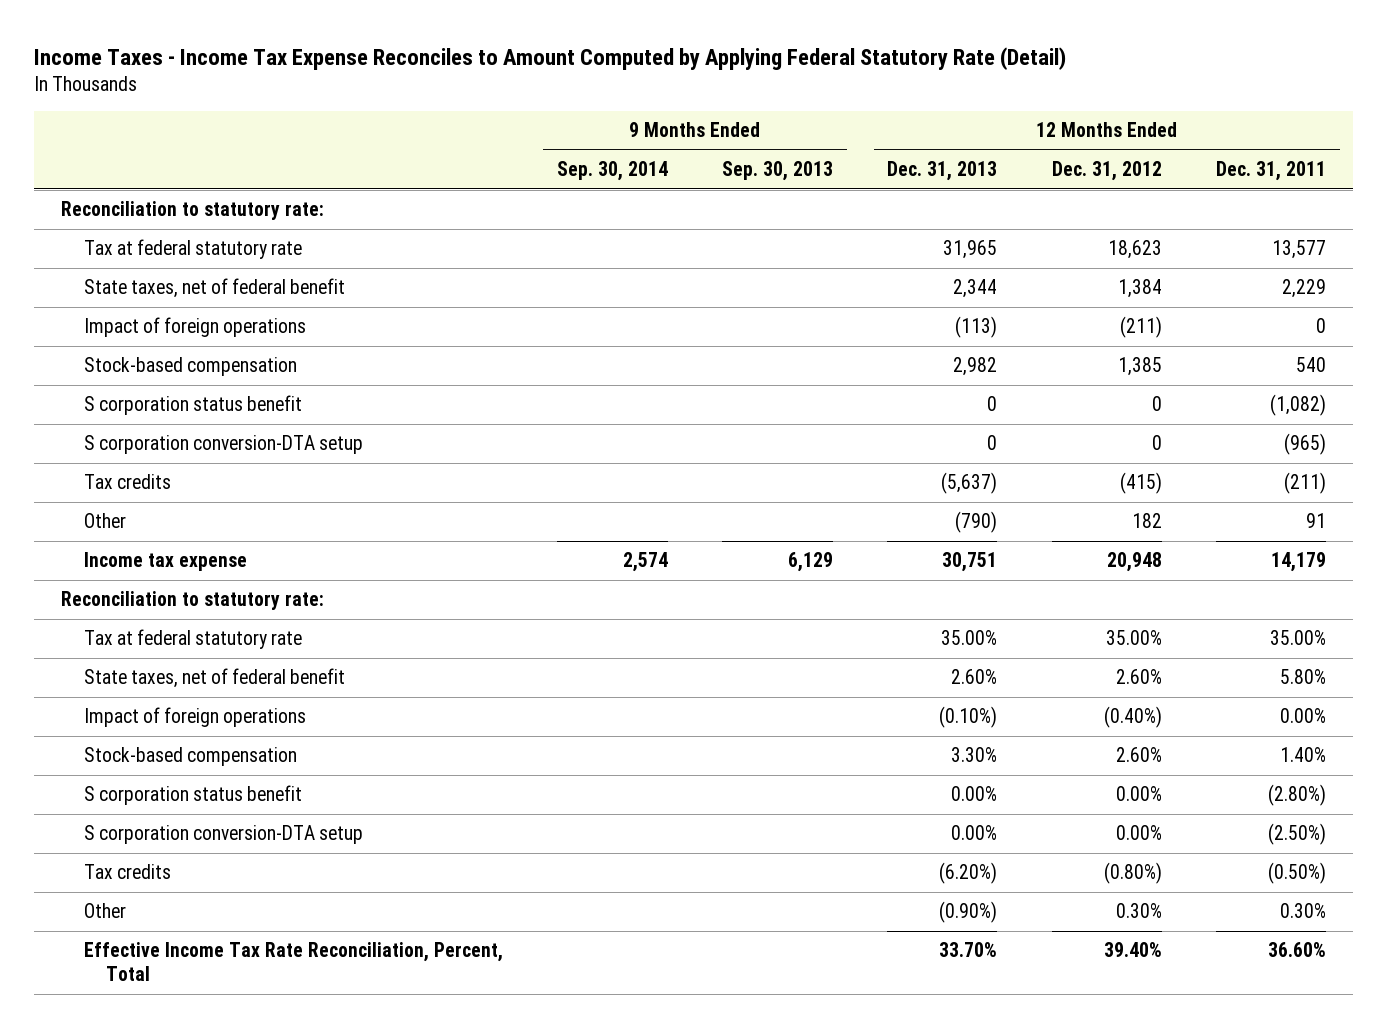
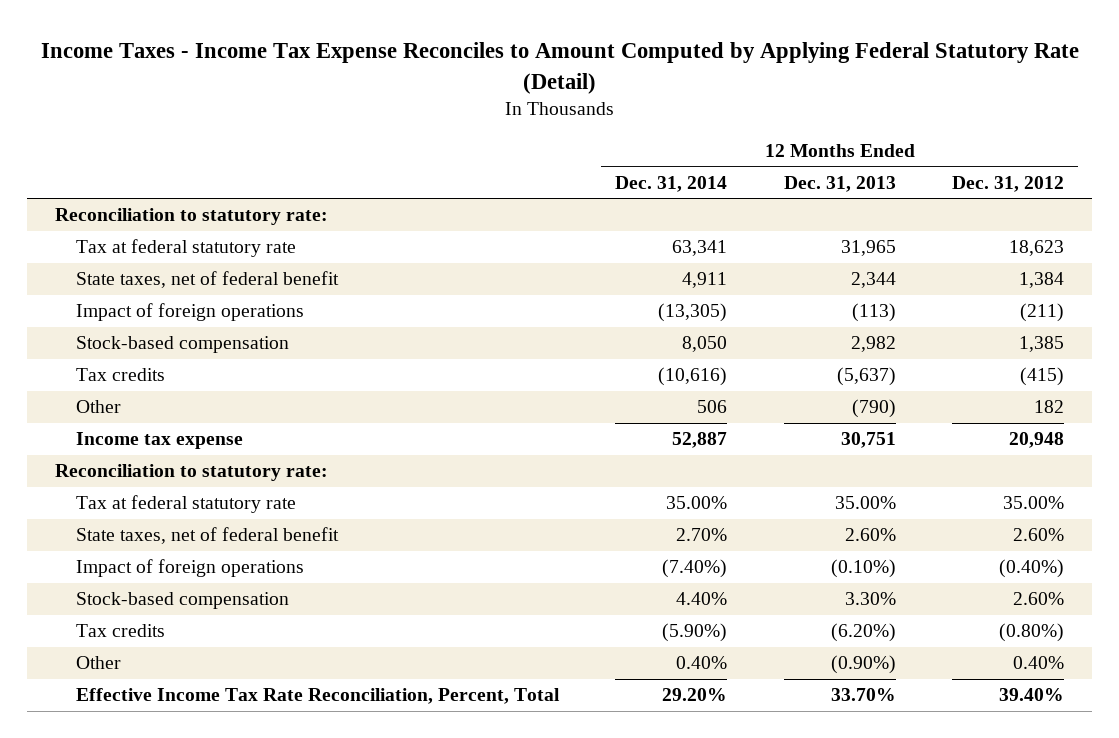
- | 9 Months Ended Sep. 30, 2014 | 9 Months Ended Sep. 30, 2013 | 12 Months Ended Dec. 31, 2013 | 12 Months Ended Dec. 31, 2012 | 12 Months Ended Dec. 31, 2011
+ | 12 Months Ended Dec. 31, 2014 | 12 Months Ended Dec. 31, 2013 | 12 Months Ended Dec. 31, 2012
- S corporation status benefit | | | 0 | 0 | (1,082)
- S corporation conversion-DTA setup | | | 0 | 0 | (965)
- S corporation status benefit | | | 0.00% | 0.00% | (2.80%)
- S corporation conversion-DTA setup | | | 0.00% | 0.00% | (2.50%)
- Other | | | (0.90%) | 0.30% | 0.30%
+ Other | 0.40% | (0.90%) | 0.40%

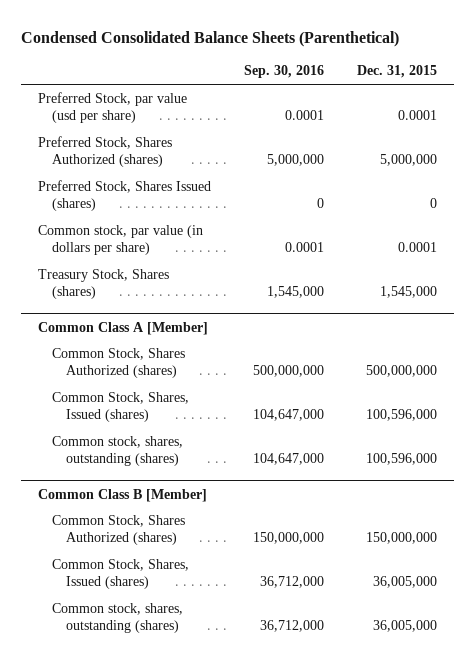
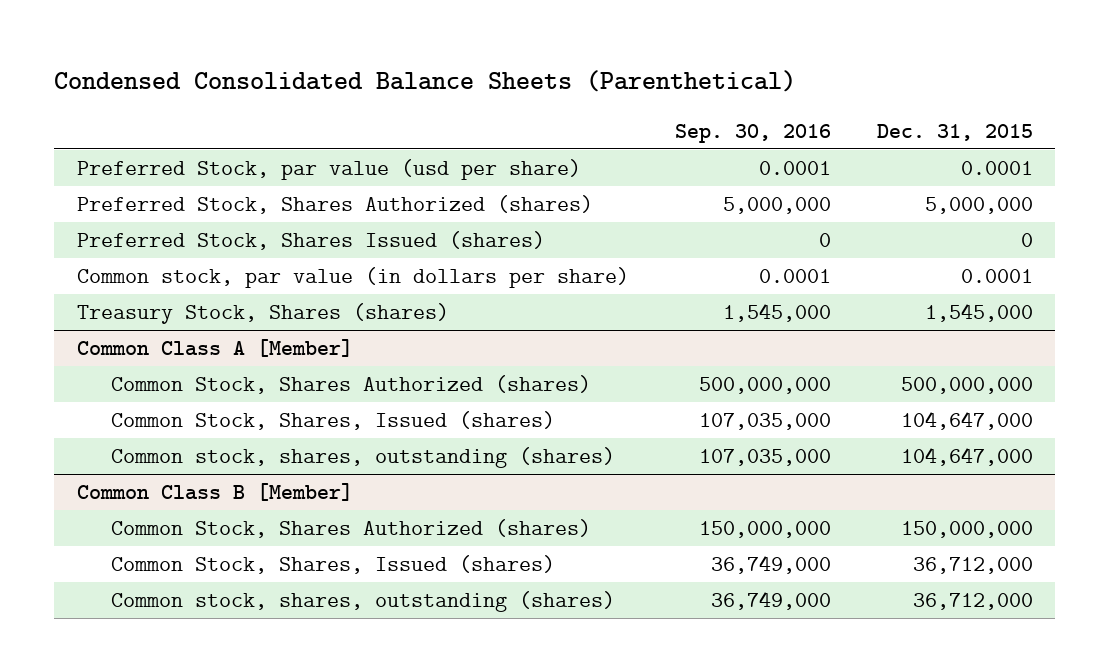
@ Common Class A [Member]
- Common Stock, Shares, Issued (shares) | 104,647,000 | 100,596,000
- Common stock, shares, outstanding (shares) | 104,647,000 | 100,596,000
+ Common Stock, Shares, Issued (shares) | 107,035,000 | 104,647,000
+ Common stock, shares, outstanding (shares) | 107,035,000 | 104,647,000
@ Common Class B [Member]
- Common Stock, Shares, Issued (shares) | 36,712,000 | 36,005,000
- Common stock, shares, outstanding (shares) | 36,712,000 | 36,005,000
+ Common Stock, Shares, Issued (shares) | 36,749,000 | 36,712,000
+ Common stock, shares, outstanding (shares) | 36,749,000 | 36,712,000

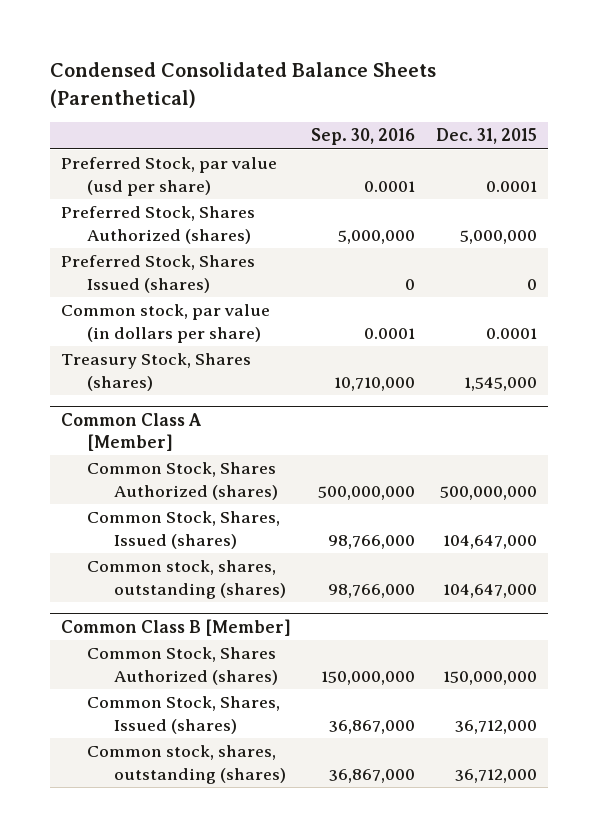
- Treasury Stock, Shares (shares) | 1,545,000 | 1,545,000
+ Treasury Stock, Shares (shares) | 10,710,000 | 1,545,000
@ Common Class A [Member]
- Common Stock, Shares, Issued (shares) | 107,035,000 | 104,647,000
- Common stock, shares, outstanding (shares) | 107,035,000 | 104,647,000
+ Common Stock, Shares, Issued (shares) | 98,766,000 | 104,647,000
+ Common stock, shares, outstanding (shares) | 98,766,000 | 104,647,000
@ Common Class B [Member]
- Common Stock, Shares, Issued (shares) | 36,749,000 | 36,712,000
- Common stock, shares, outstanding (shares) | 36,749,000 | 36,712,000
+ Common Stock, Shares, Issued (shares) | 36,867,000 | 36,712,000
+ Common stock, shares, outstanding (shares) | 36,867,000 | 36,712,000

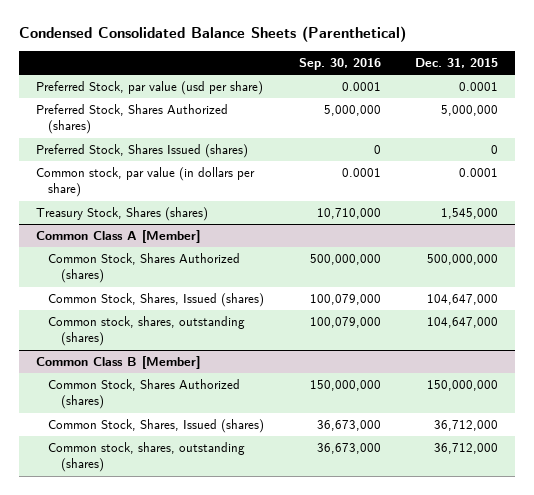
@ Common Class A [Member]
- Common Stock, Shares, Issued (shares) | 98,766,000 | 104,647,000
- Common stock, shares, outstanding (shares) | 98,766,000 | 104,647,000
+ Common Stock, Shares, Issued (shares) | 100,079,000 | 104,647,000
+ Common stock, shares, outstanding (shares) | 100,079,000 | 104,647,000
@ Common Class B [Member]
- Common Stock, Shares, Issued (shares) | 36,867,000 | 36,712,000
- Common stock, shares, outstanding (shares) | 36,867,000 | 36,712,000
+ Common Stock, Shares, Issued (shares) | 36,673,000 | 36,712,000
+ Common stock, shares, outstanding (shares) | 36,673,000 | 36,712,000

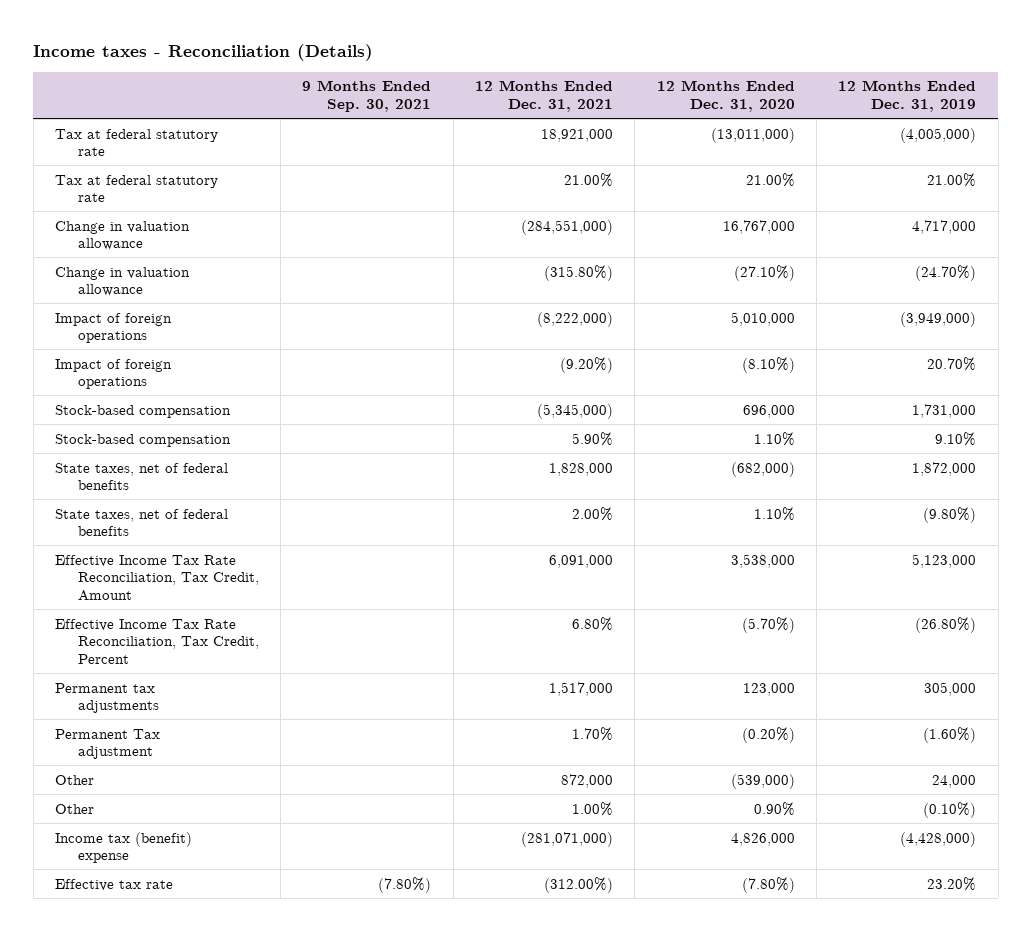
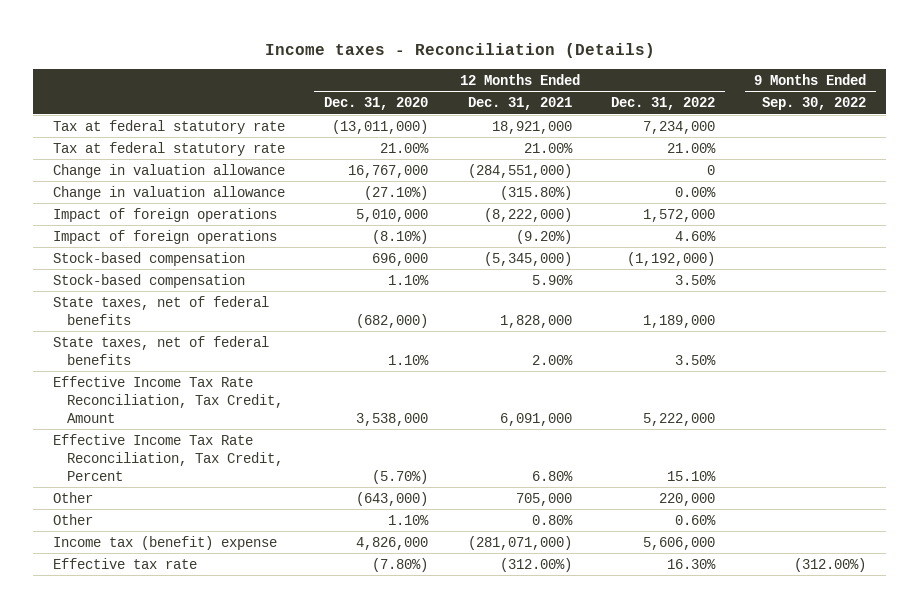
- | 9 Months Ended Sep. 30, 2021 | 12 Months Ended Dec. 31, 2021 | 12 Months Ended Dec. 31, 2020 | 12 Months Ended Dec. 31, 2019
+ | 12 Months Ended Dec. 31, 2020 | 12 Months Ended Dec. 31, 2021 | 12 Months Ended Dec. 31, 2022 | 9 Months Ended Sep. 30, 2022
- Permanent tax adjustments | | 1,517,000 | 123,000 | 305,000
- Permanent Tax adjustment | | 1.70% | (0.20%) | (1.60%)
- Other | | 872,000 | (539,000) | 24,000
- Other | | 1.00% | 0.90% | (0.10%)
+ Other | (643,000) | 705,000 | 220,000 |
+ Other | 1.10% | 0.80% | 0.60% |

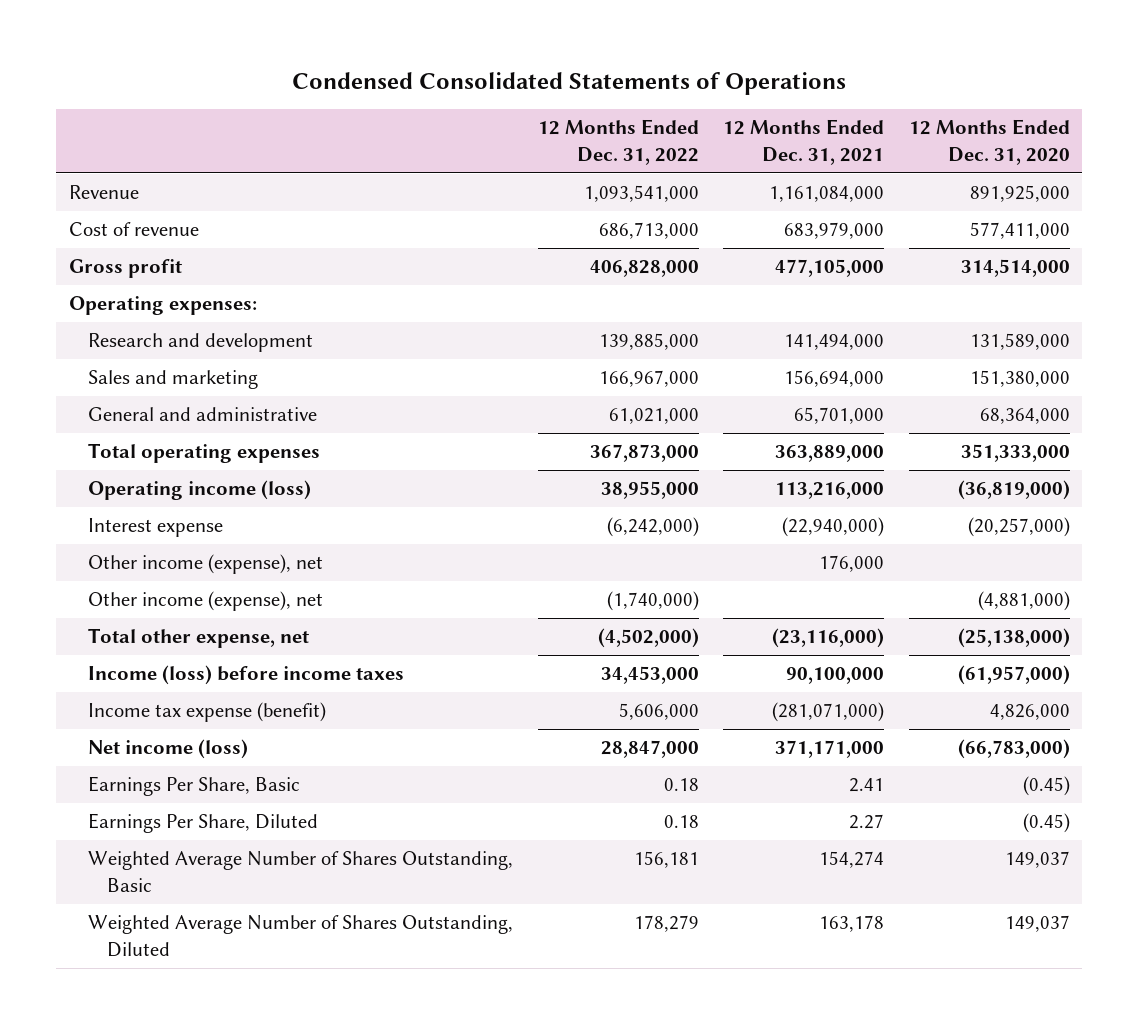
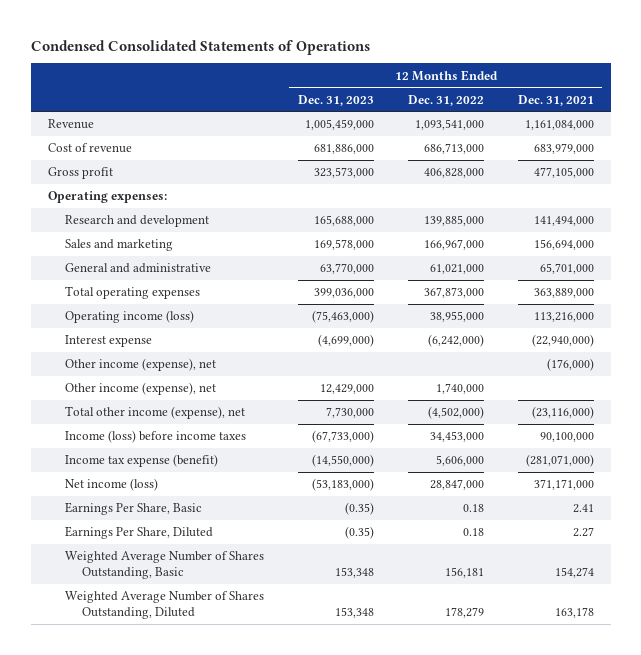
- | 12 Months Ended Dec. 31, 2022 | 12 Months Ended Dec. 31, 2021 | 12 Months Ended Dec. 31, 2020
+ | 12 Months Ended Dec. 31, 2023 | 12 Months Ended Dec. 31, 2022 | 12 Months Ended Dec. 31, 2021
- Other income (expense), net | | 176,000 |
- Other income (expense), net | (1,740,000) | | (4,881,000)
- Total other expense, net | (4,502,000) | (23,116,000) | (25,138,000)
+ Other income (expense), net | | | (176,000)
+ Other income (expense), net | 12,429,000 | 1,740,000 |
+ Total other income (expense), net | 7,730,000 | (4,502,000) | (23,116,000)

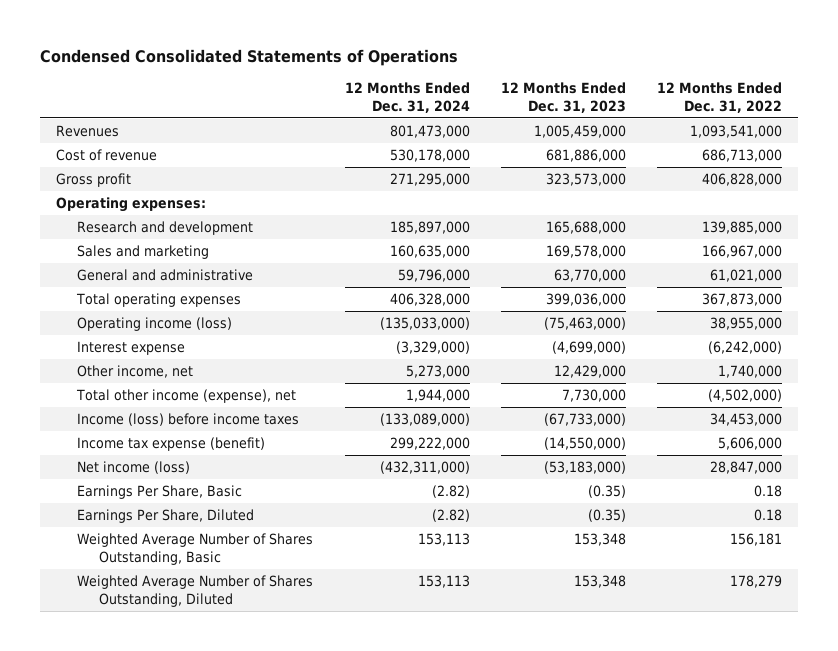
- | 12 Months Ended Dec. 31, 2023 | 12 Months Ended Dec. 31, 2022 | 12 Months Ended Dec. 31, 2021
+ | 12 Months Ended Dec. 31, 2024 | 12 Months Ended Dec. 31, 2023 | 12 Months Ended Dec. 31, 2022
- Revenue | 1,005,459,000 | 1,093,541,000 | 1,161,084,000
+ Revenues | 801,473,000 | 1,005,459,000 | 1,093,541,000
- Other income (expense), net | | | (176,000)
- Other income (expense), net | 12,429,000 | 1,740,000 |
+ Other income, net | 5,273,000 | 12,429,000 | 1,740,000

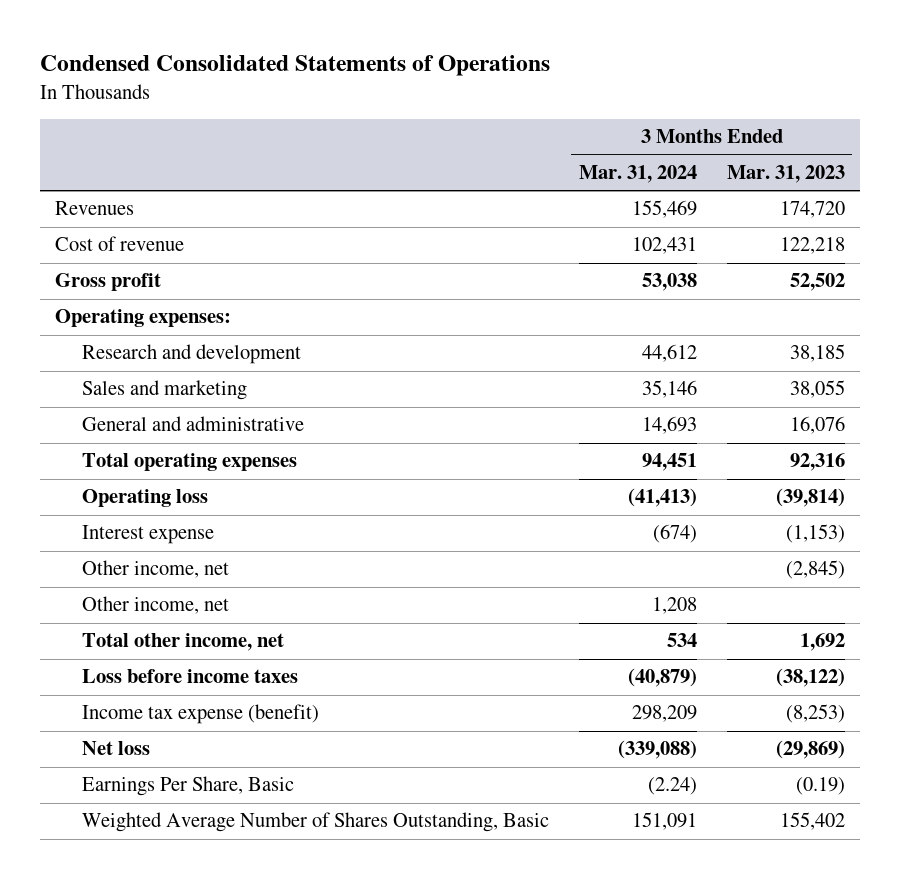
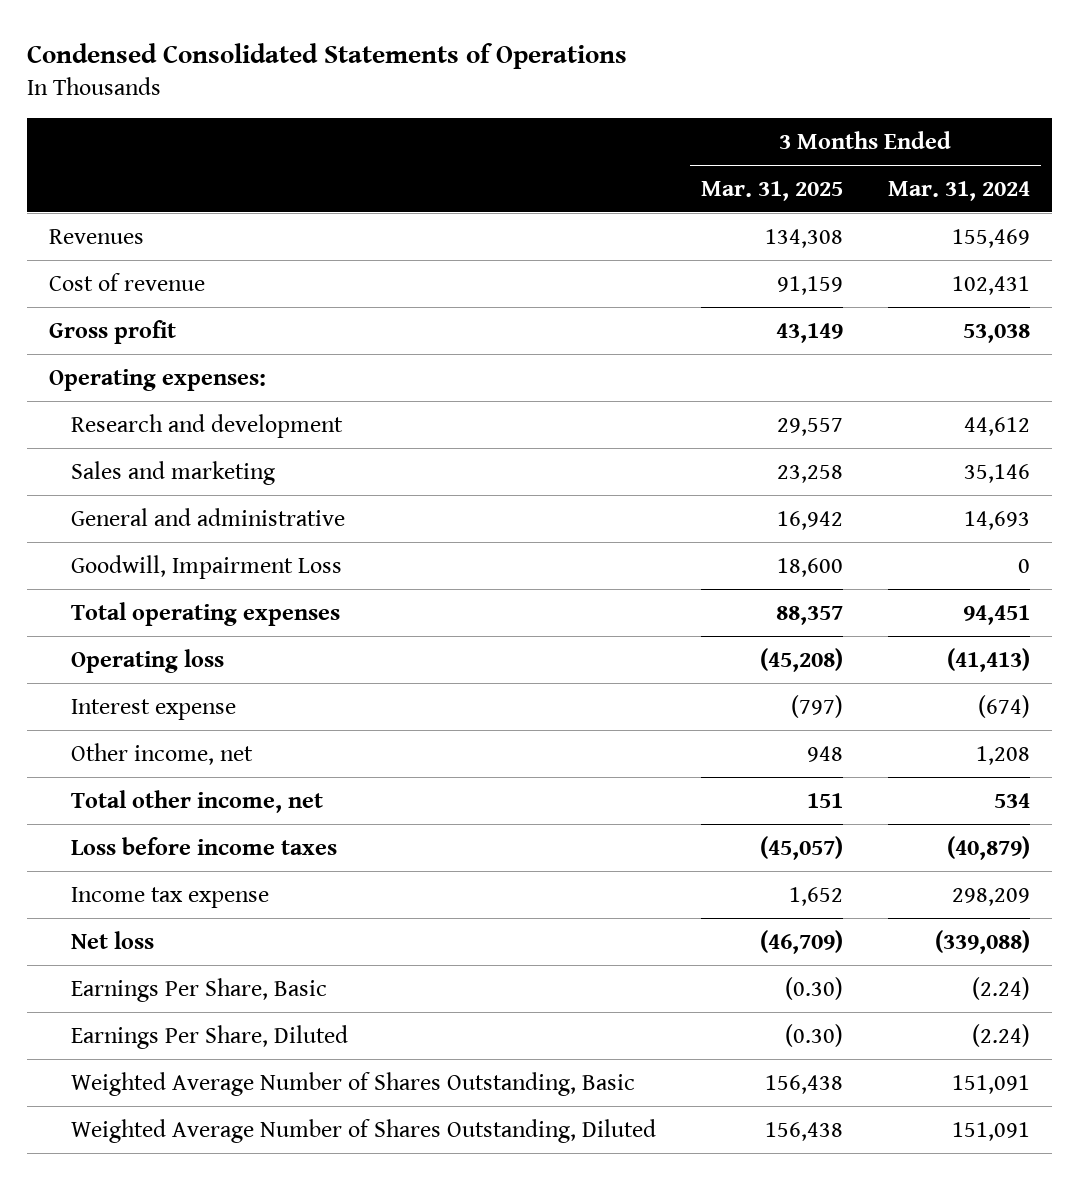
- | 3 Months Ended Mar. 31, 2024 | 3 Months Ended Mar. 31, 2023
+ | 3 Months Ended Mar. 31, 2025 | 3 Months Ended Mar. 31, 2024
+ Goodwill, Impairment Loss | 18,600 | 0
- Other income, net | | (2,845)
- Income tax expense (benefit) | 298,209 | (8,253)
+ Income tax expense | 1,652 | 298,209
+ Earnings Per Share, Diluted | (0.30) | (2.24)
+ Weighted Average Number of Shares Outstanding, Diluted | 156,438 | 151,091

